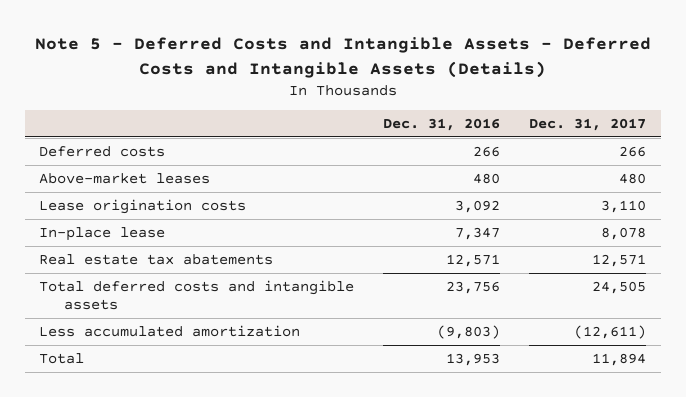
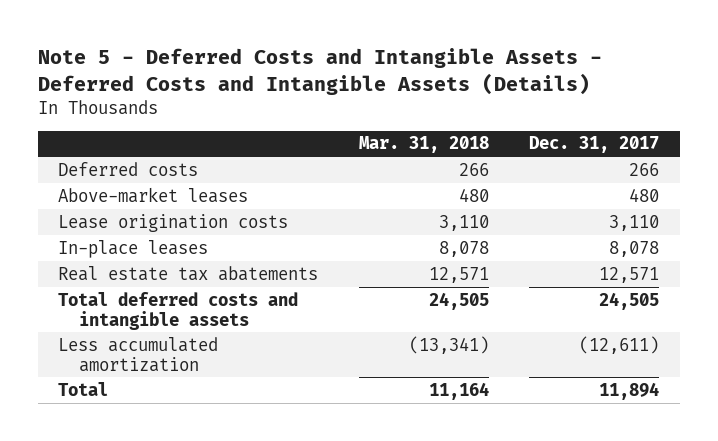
- | Dec. 31, 2016 | Dec. 31, 2017
+ | Mar. 31, 2018 | Dec. 31, 2017
- In-place lease | 7,347 | 8,078
+ In-place leases | 8,078 | 8,078

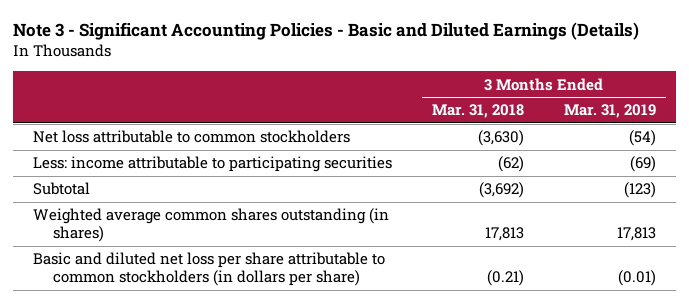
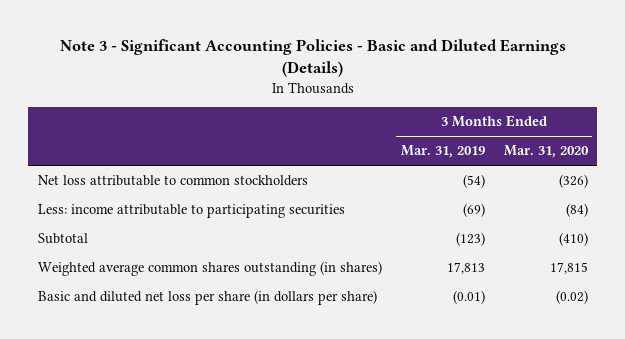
- | 3 Months Ended Mar. 31, 2018 | 3 Months Ended Mar. 31, 2019
+ | 3 Months Ended Mar. 31, 2019 | 3 Months Ended Mar. 31, 2020
- Basic and diluted net loss per share attributable to common stockholders (in dollars per share) | (0.21) | (0.01)
+ Basic and diluted net loss per share (in dollars per share) | (0.01) | (0.02)

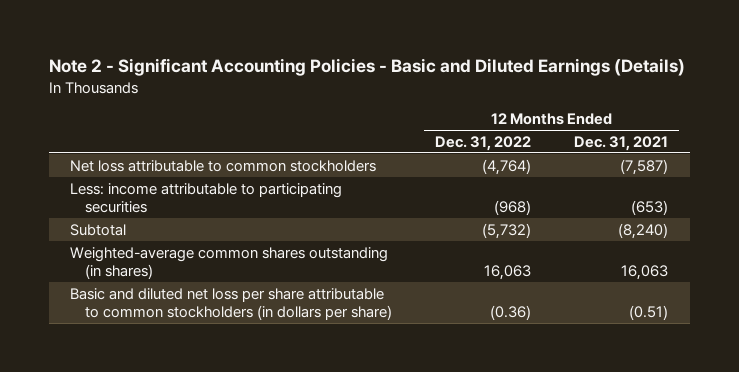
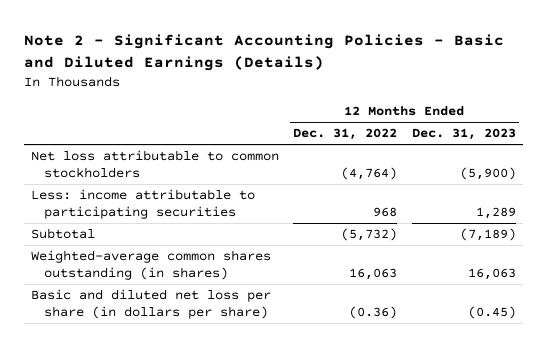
- | 12 Months Ended Dec. 31, 2022 | 12 Months Ended Dec. 31, 2021
+ | 12 Months Ended Dec. 31, 2022 | 12 Months Ended Dec. 31, 2023
- Less: income attributable to participating securities | (968) | (653)
+ Less: income attributable to participating securities | 968 | 1,289
- Basic and diluted net loss per share attributable to common stockholders (in dollars per share) | (0.36) | (0.51)
+ Basic and diluted net loss per share (in dollars per share) | (0.36) | (0.45)

